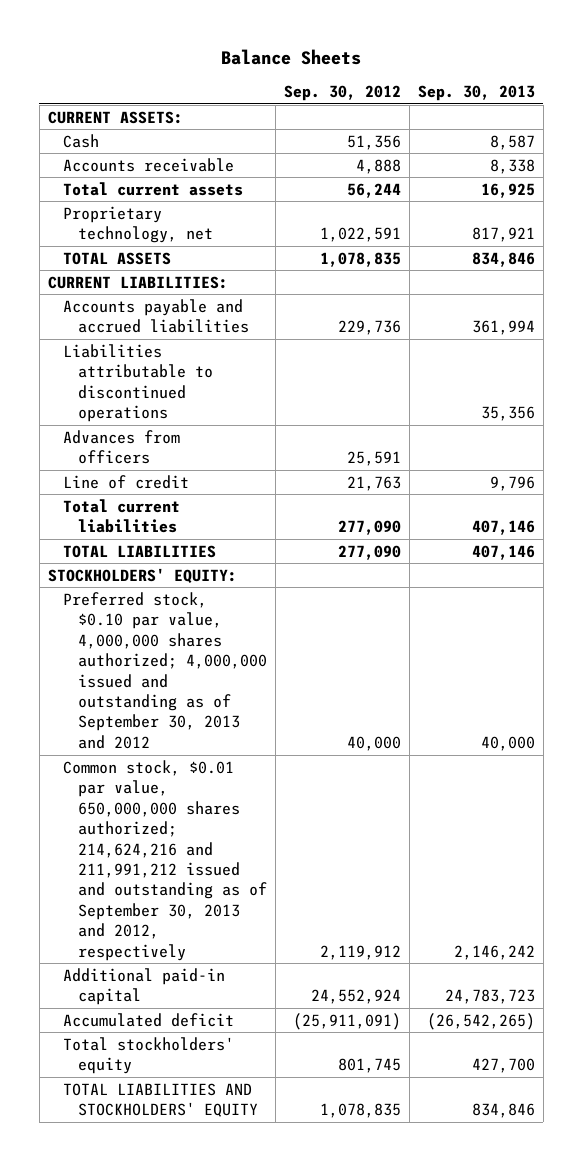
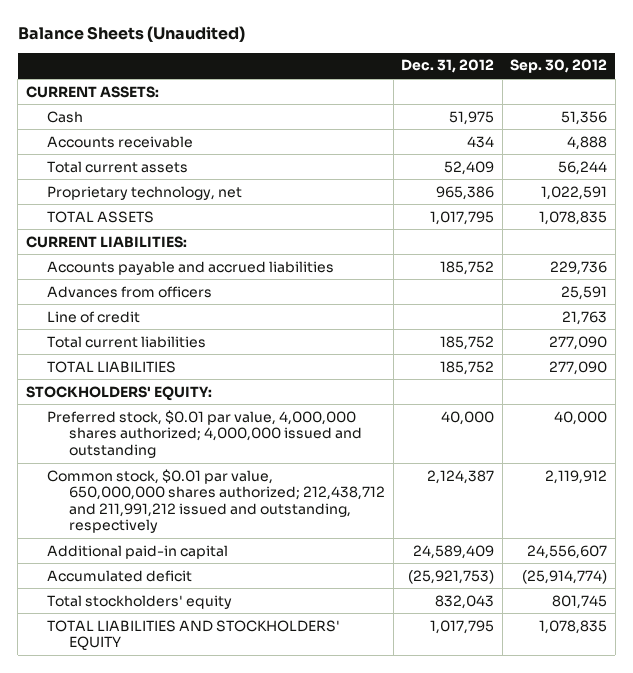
- Balance Sheets
+ Balance Sheets (Unaudited)
- | Sep. 30, 2012 | Sep. 30, 2013
+ | Dec. 31, 2012 | Sep. 30, 2012
- Liabilities attributable to discontinued operations | | 35,356
- Preferred stock, $0.10 par value, 4,000,000 shares authorized; 4,000,000 issued and outstanding as of September 30, 2013 and 2012 | 40,000 | 40,000
- Common stock, $0.01 par value, 650,000,000 shares authorized; 214,624,216 and 211,991,212 issued and outstanding as of September 30, 2013 and 2012, respectively | 2,119,912 | 2,146,242
- Additional paid-in capital | 24,552,924 | 24,783,723
- Accumulated deficit | (25,911,091) | (26,542,265)
+ Preferred stock, $0.01 par value, 4,000,000 shares authorized; 4,000,000 issued and outstanding | 40,000 | 40,000
+ Common stock, $0.01 par value, 650,000,000 shares authorized; 212,438,712 and 211,991,212 issued and outstanding, respectively | 2,124,387 | 2,119,912
+ Additional paid-in capital | 24,589,409 | 24,556,607
+ Accumulated deficit | (25,921,753) | (25,914,774)

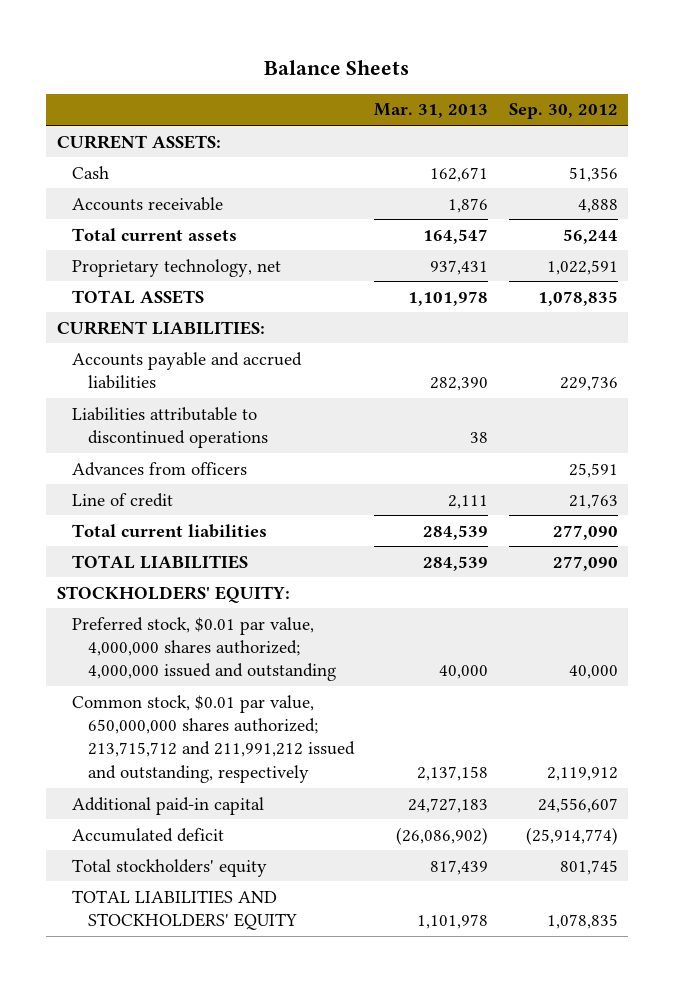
- Balance Sheets (Unaudited)
+ Balance Sheets
- | Dec. 31, 2012 | Sep. 30, 2012
+ | Mar. 31, 2013 | Sep. 30, 2012
+ Liabilities attributable to discontinued operations | 38 |
- Common stock, $0.01 par value, 650,000,000 shares authorized; 212,438,712 and 211,991,212 issued and outstanding, respectively | 2,124,387 | 2,119,912
+ Common stock, $0.01 par value, 650,000,000 shares authorized; 213,715,712 and 211,991,212 issued and outstanding, respectively | 2,137,158 | 2,119,912

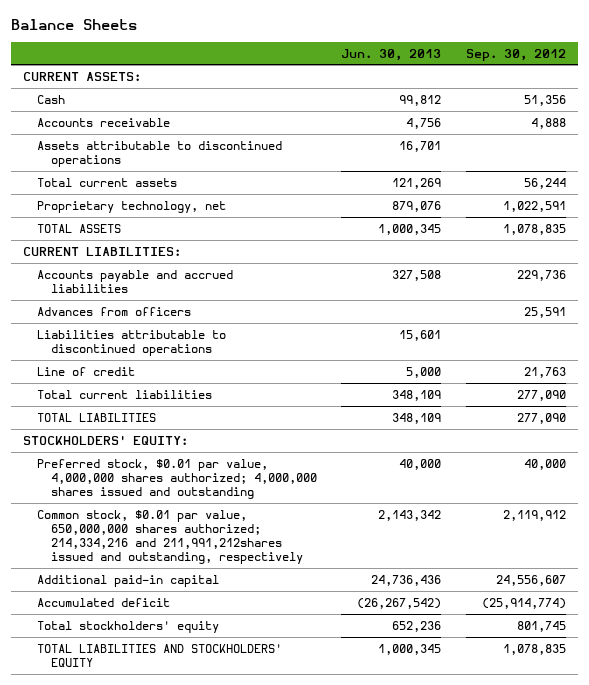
- | Mar. 31, 2013 | Sep. 30, 2012
+ | Jun. 30, 2013 | Sep. 30, 2012
+ Assets attributable to discontinued operations | 16,701 |
moved down: Liabilities attributable to discontinued operations | 15,601 |
- Preferred stock, $0.01 par value, 4,000,000 shares authorized; 4,000,000 issued and outstanding | 40,000 | 40,000
- Common stock, $0.01 par value, 650,000,000 shares authorized; 213,715,712 and 211,991,212 issued and outstanding, respectively | 2,137,158 | 2,119,912
+ Preferred stock, $0.01 par value, 4,000,000 shares authorized; 4,000,000 shares issued and outstanding | 40,000 | 40,000
+ Common stock, $0.01 par value, 650,000,000 shares authorized; 214,334,216 and 211,991,212shares issued and outstanding, respectively | 2,143,342 | 2,119,912

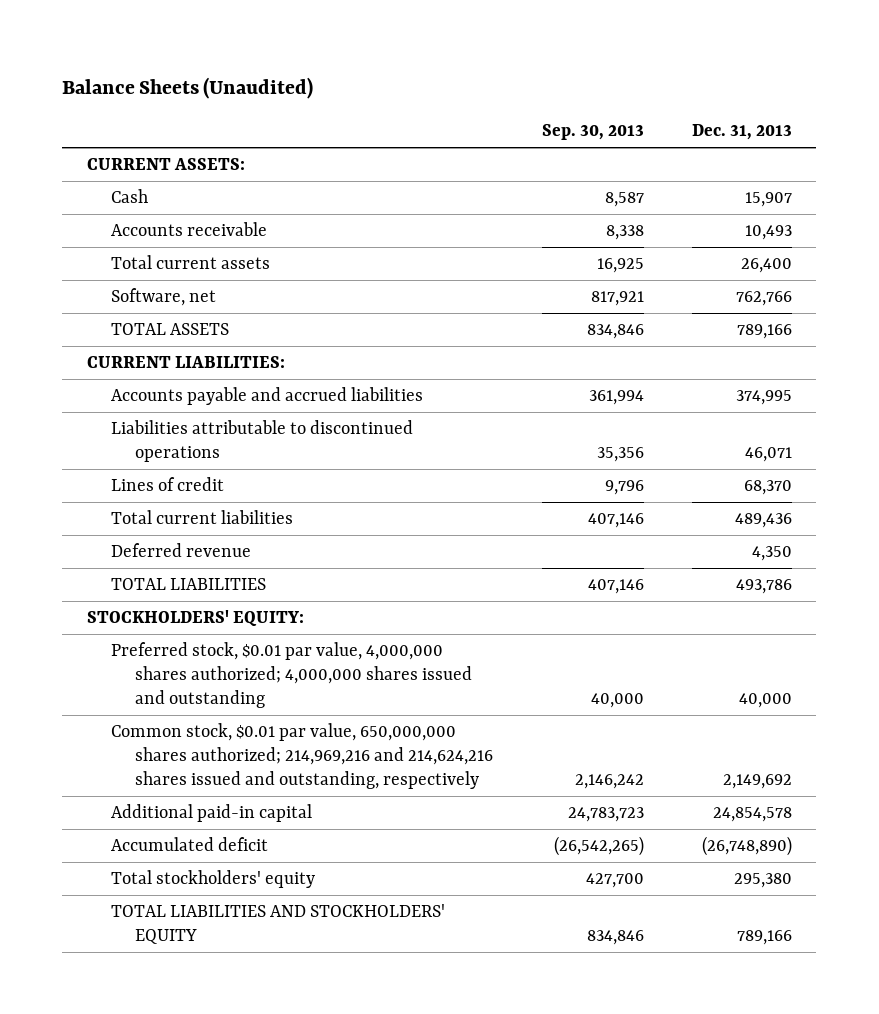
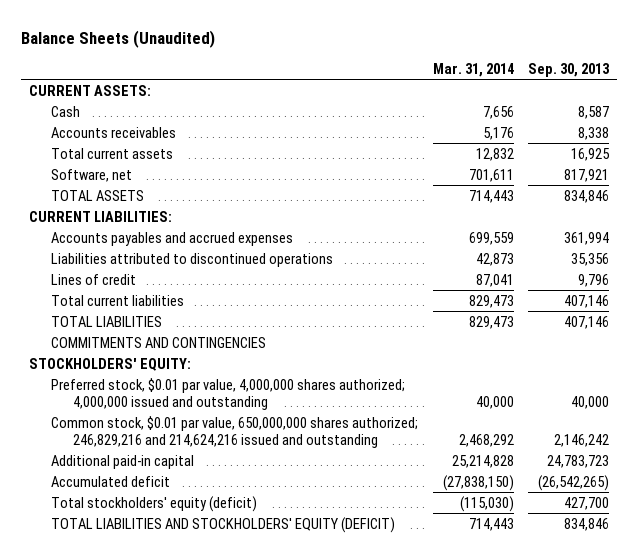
- | Sep. 30, 2013 | Dec. 31, 2013
+ | Mar. 31, 2014 | Sep. 30, 2013
- Accounts receivable | 8,338 | 10,493
+ Accounts receivables | 5,176 | 8,338
- Accounts payable and accrued liabilities | 361,994 | 374,995
- Liabilities attributable to discontinued operations | 35,356 | 46,071
+ Accounts payables and accrued expenses | 699,559 | 361,994
+ Liabilities attributed to discontinued operations | 42,873 | 35,356
- Deferred revenue | | 4,350
+ COMMITMENTS AND CONTINGENCIES
- Preferred stock, $0.01 par value, 4,000,000 shares authorized; 4,000,000 shares issued and outstanding | 40,000 | 40,000
- Common stock, $0.01 par value, 650,000,000 shares authorized; 214,969,216 and 214,624,216 shares issued and outstanding, respectively | 2,146,242 | 2,149,692
+ Preferred stock, $0.01 par value, 4,000,000 shares authorized; 4,000,000 issued and outstanding | 40,000 | 40,000
+ Common stock, $0.01 par value, 650,000,000 shares authorized; 246,829,216 and 214,624,216 issued and outstanding | 2,468,292 | 2,146,242
- Total stockholders' equity | 427,700 | 295,380
- TOTAL LIABILITIES AND STOCKHOLDERS' EQUITY | 834,846 | 789,166
+ Total stockholders' equity (deficit) | (115,030) | 427,700
+ TOTAL LIABILITIES AND STOCKHOLDERS' EQUITY (DEFICIT) | 714,443 | 834,846

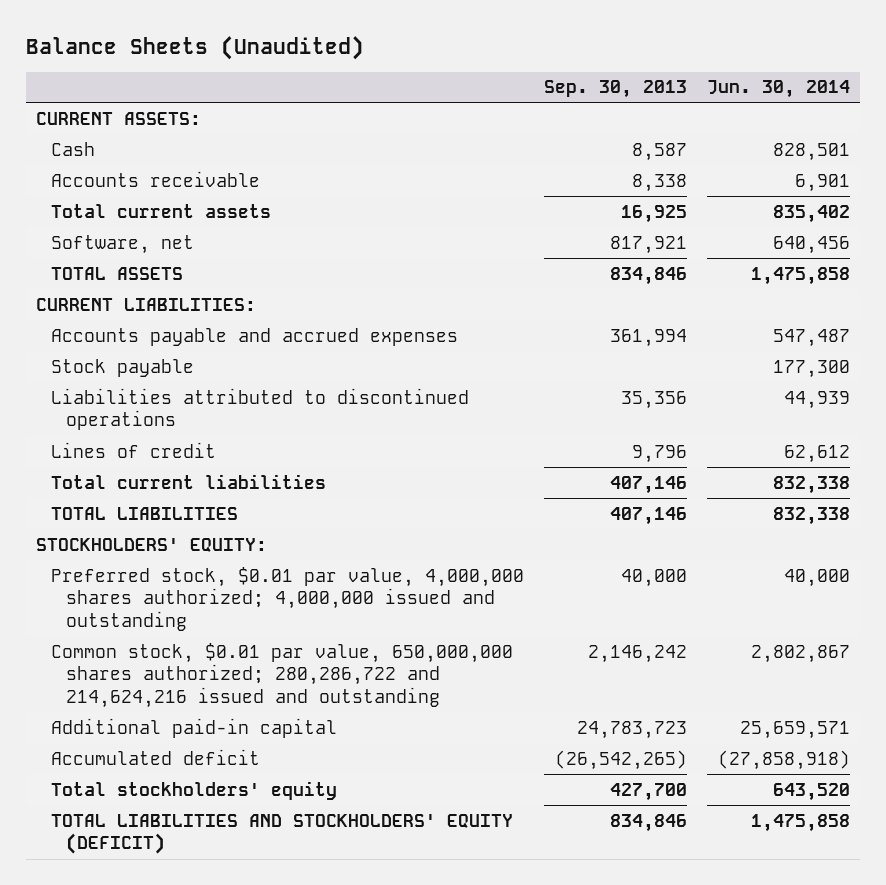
- | Mar. 31, 2014 | Sep. 30, 2013
+ | Sep. 30, 2013 | Jun. 30, 2014
- Accounts receivables | 5,176 | 8,338
+ Accounts receivable | 8,338 | 6,901
- Accounts payables and accrued expenses | 699,559 | 361,994
+ Accounts payable and accrued expenses | 361,994 | 547,487
+ Stock payable | | 177,300
- COMMITMENTS AND CONTINGENCIES
- Common stock, $0.01 par value, 650,000,000 shares authorized; 246,829,216 and 214,624,216 issued and outstanding | 2,468,292 | 2,146,242
+ Common stock, $0.01 par value, 650,000,000 shares authorized; 280,286,722 and 214,624,216 issued and outstanding | 2,146,242 | 2,802,867
- Total stockholders' equity (deficit) | (115,030) | 427,700
+ Total stockholders' equity | 427,700 | 643,520

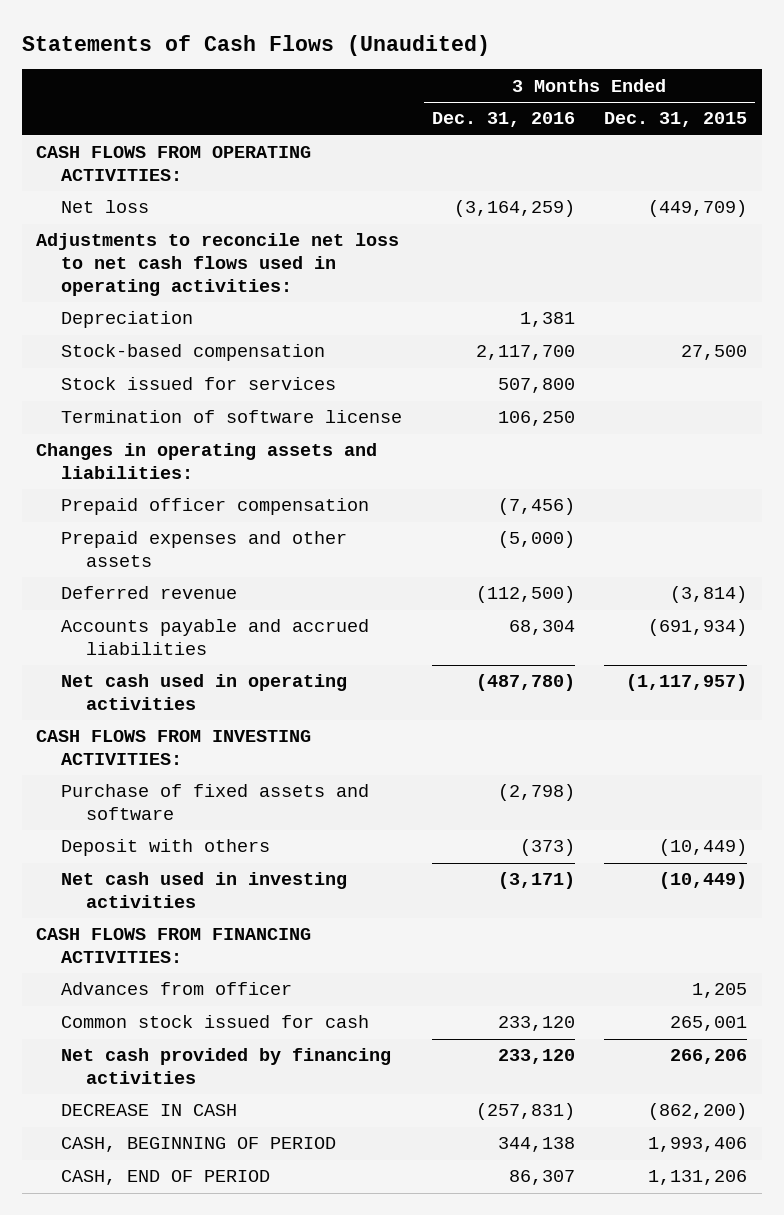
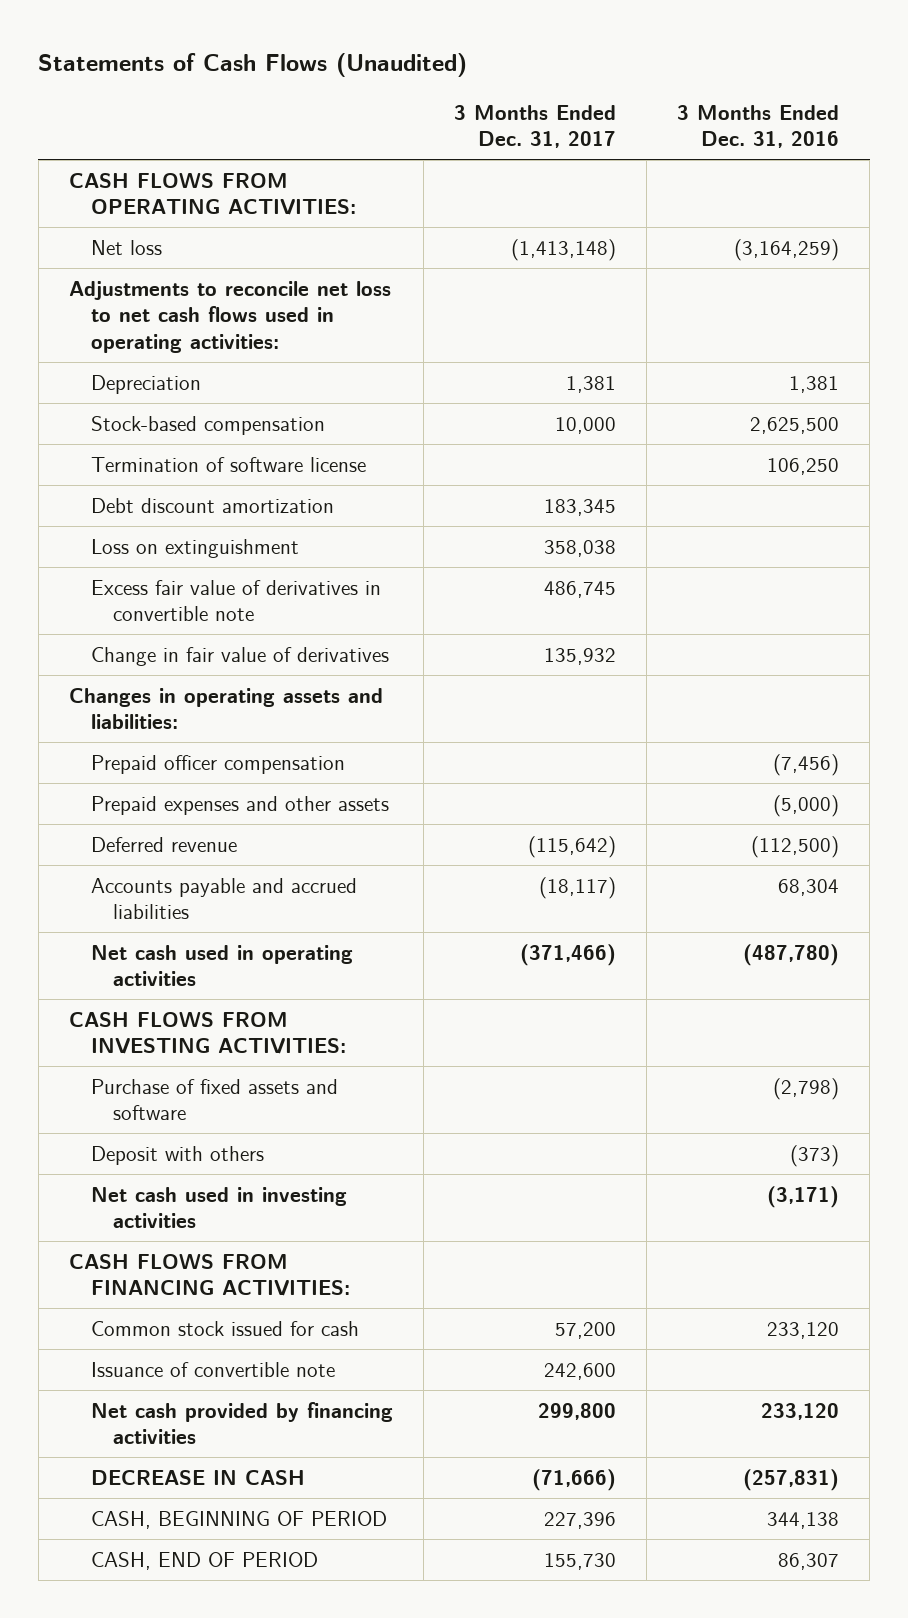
- | 3 Months Ended Dec. 31, 2016 | 3 Months Ended Dec. 31, 2015
+ | 3 Months Ended Dec. 31, 2017 | 3 Months Ended Dec. 31, 2016
- Stock-based compensation | 2,117,700 | 27,500
- Stock issued for services | 507,800 |
+ Stock-based compensation | 10,000 | 2,625,500
+ Debt discount amortization | 183,345 |
+ Loss on extinguishment | 358,038 |
+ Excess fair value of derivatives in convertible note | 486,745 |
+ Change in fair value of derivatives | 135,932 |
- Advances from officer | | 1,205
+ Issuance of convertible note | 242,600 |

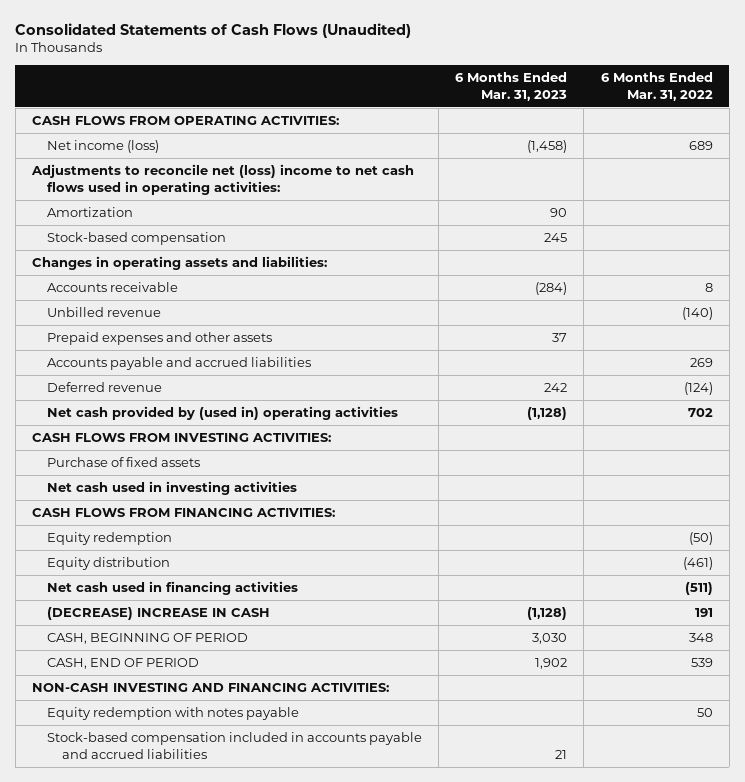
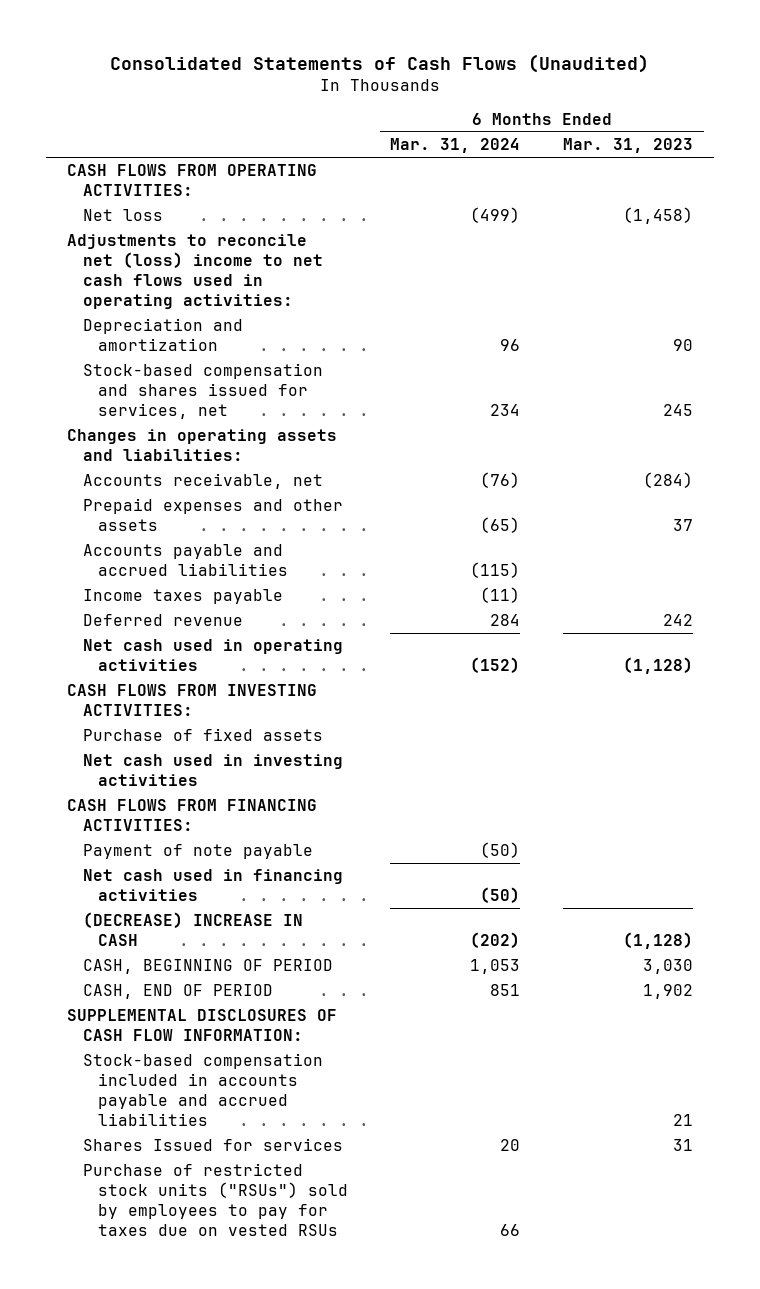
- | 6 Months Ended Mar. 31, 2023 | 6 Months Ended Mar. 31, 2022
+ | 6 Months Ended Mar. 31, 2024 | 6 Months Ended Mar. 31, 2023
- Net income (loss) | (1,458) | 689
+ Net loss | (499) | (1,458)
- Amortization | 90 |
- Stock-based compensation | 245 |
+ Depreciation and amortization | 96 | 90
+ Stock-based compensation and shares issued for services, net | 234 | 245
- Accounts receivable | (284) | 8
- Unbilled revenue | | (140)
+ Accounts receivable, net | (76) | (284)
+ Income taxes payable | (11) |
- Net cash provided by (used in) operating activities | (1,128) | 702
+ Net cash used in operating activities | (152) | (1,128)
- Equity redemption | | (50)
- Equity distribution | | (461)
+ Payment of note payable | (50) |
- NON-CASH INVESTING AND FINANCING ACTIVITIES:
- Equity redemption with notes payable | | 50
+ SUPPLEMENTAL DISCLOSURES OF CASH FLOW INFORMATION:
+ Shares Issued for services | 20 | 31
+ Purchase of restricted stock units ("RSUs") sold by employees to pay for taxes due on vested RSUs | 66 |

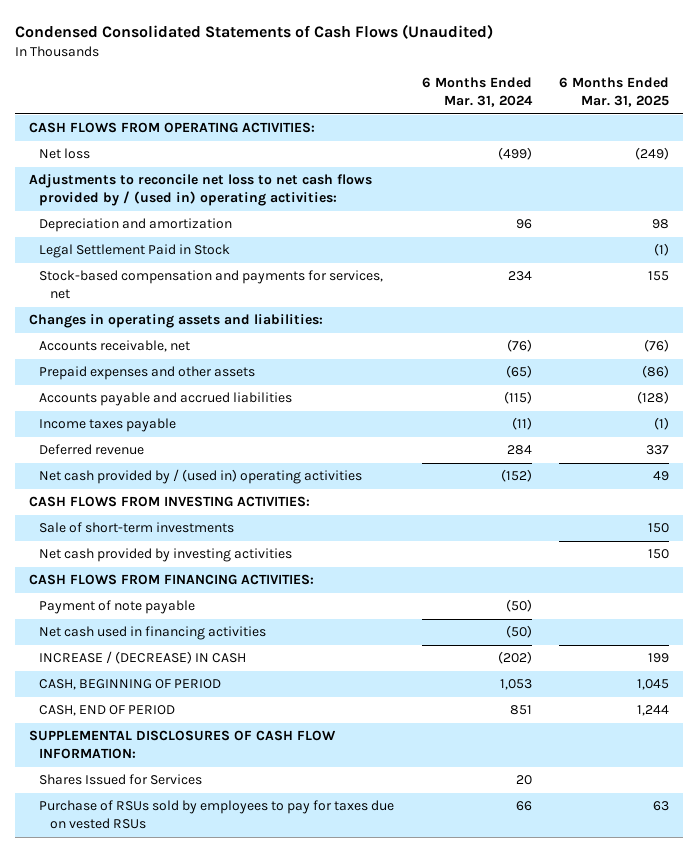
- Consolidated Statements of Cash Flows (Unaudited)
+ Condensed Consolidated Statements of Cash Flows (Unaudited)
- | 6 Months Ended Mar. 31, 2024 | 6 Months Ended Mar. 31, 2023
+ | 6 Months Ended Mar. 31, 2024 | 6 Months Ended Mar. 31, 2025
- Adjustments to reconcile net (loss) income to net cash flows used in operating activities:
+ Adjustments to reconcile net loss to net cash flows provided by / (used in) operating activities:
- Stock-based compensation and shares issued for services, net | 234 | 245
+ Legal Settlement Paid in Stock | | (1)
+ Stock-based compensation and payments for services, net | 234 | 155
- Net cash used in operating activities | (152) | (1,128)
+ Net cash provided by / (used in) operating activities | (152) | 49
- Purchase of fixed assets
- Net cash used in investing activities
+ Sale of short-term investments | | 150
+ Net cash provided by investing activities | | 150
- (DECREASE) INCREASE IN CASH | (202) | (1,128)
+ INCREASE / (DECREASE) IN CASH | (202) | 199
- Stock-based compensation included in accounts payable and accrued liabilities | | 21
- Shares Issued for services | 20 | 31
- Purchase of restricted stock units ("RSUs") sold by employees to pay for taxes due on vested RSUs | 66 |
+ Shares Issued for Services | 20 |
+ Purchase of RSUs sold by employees to pay for taxes due on vested RSUs | 66 | 63

